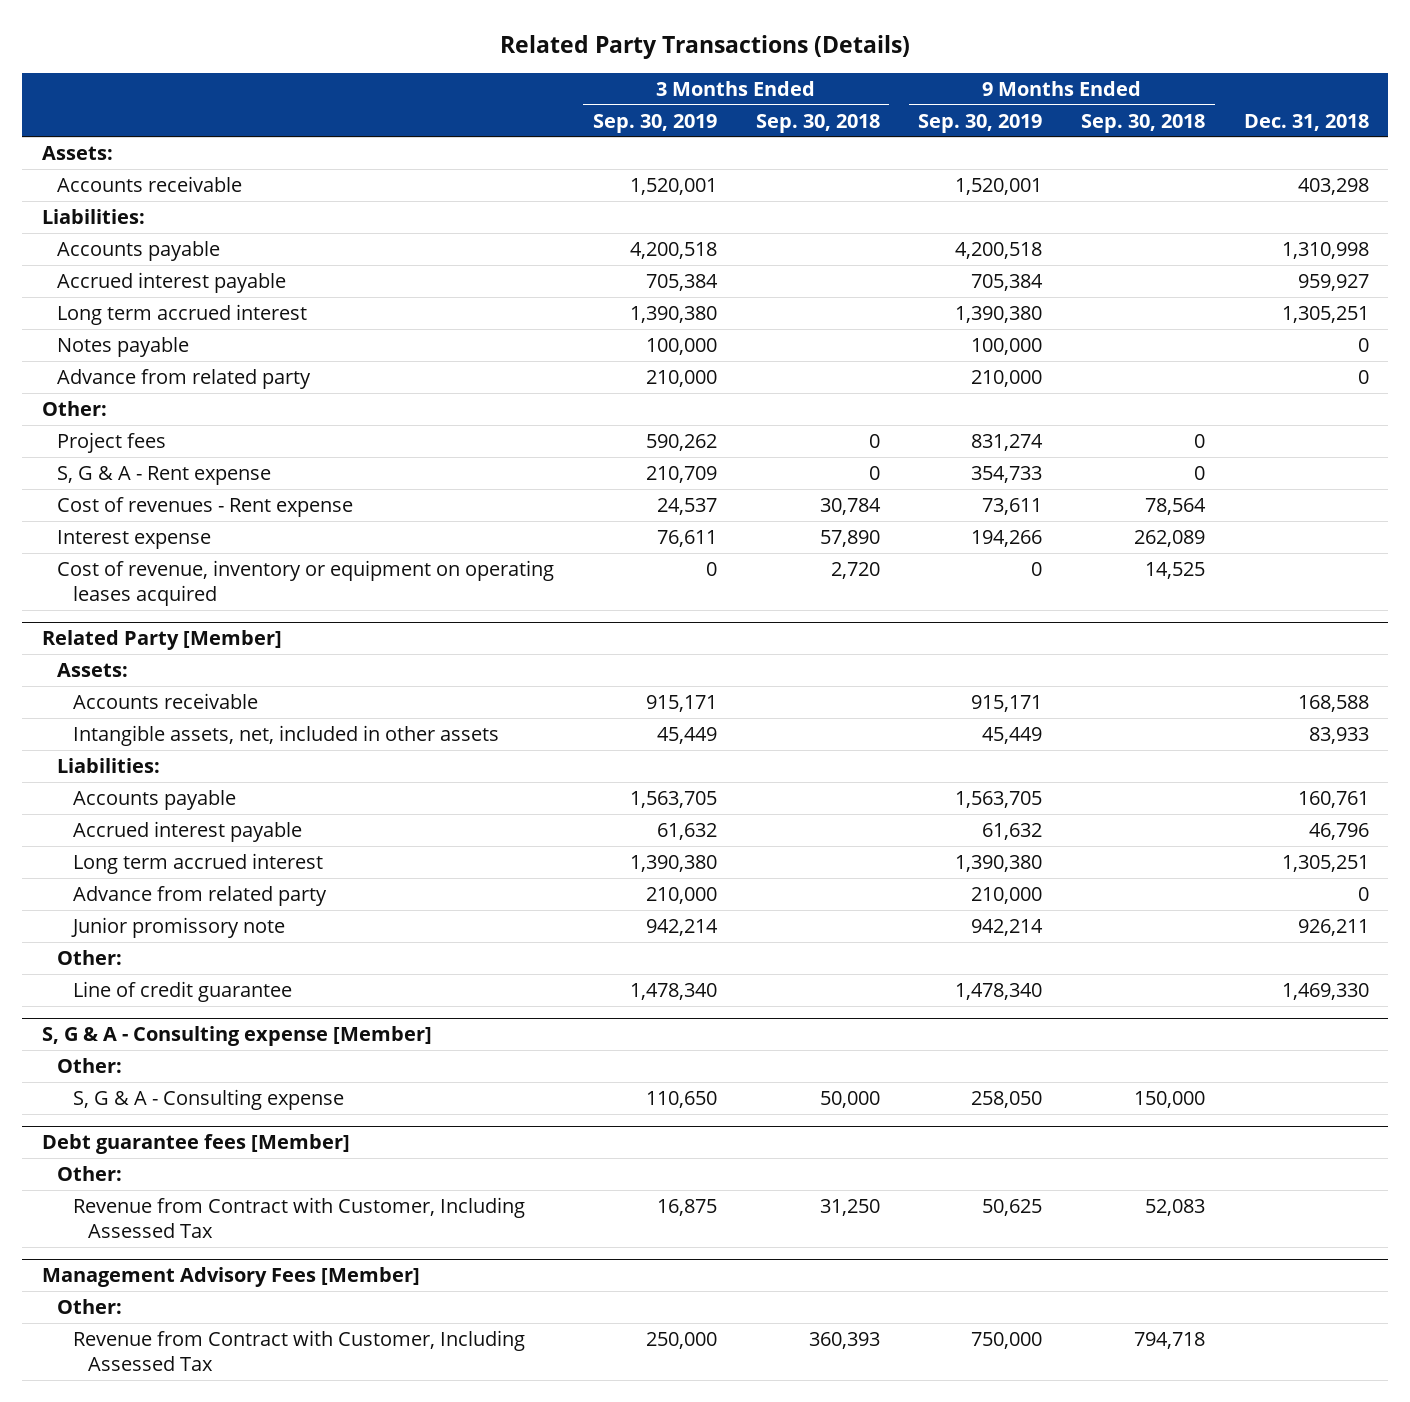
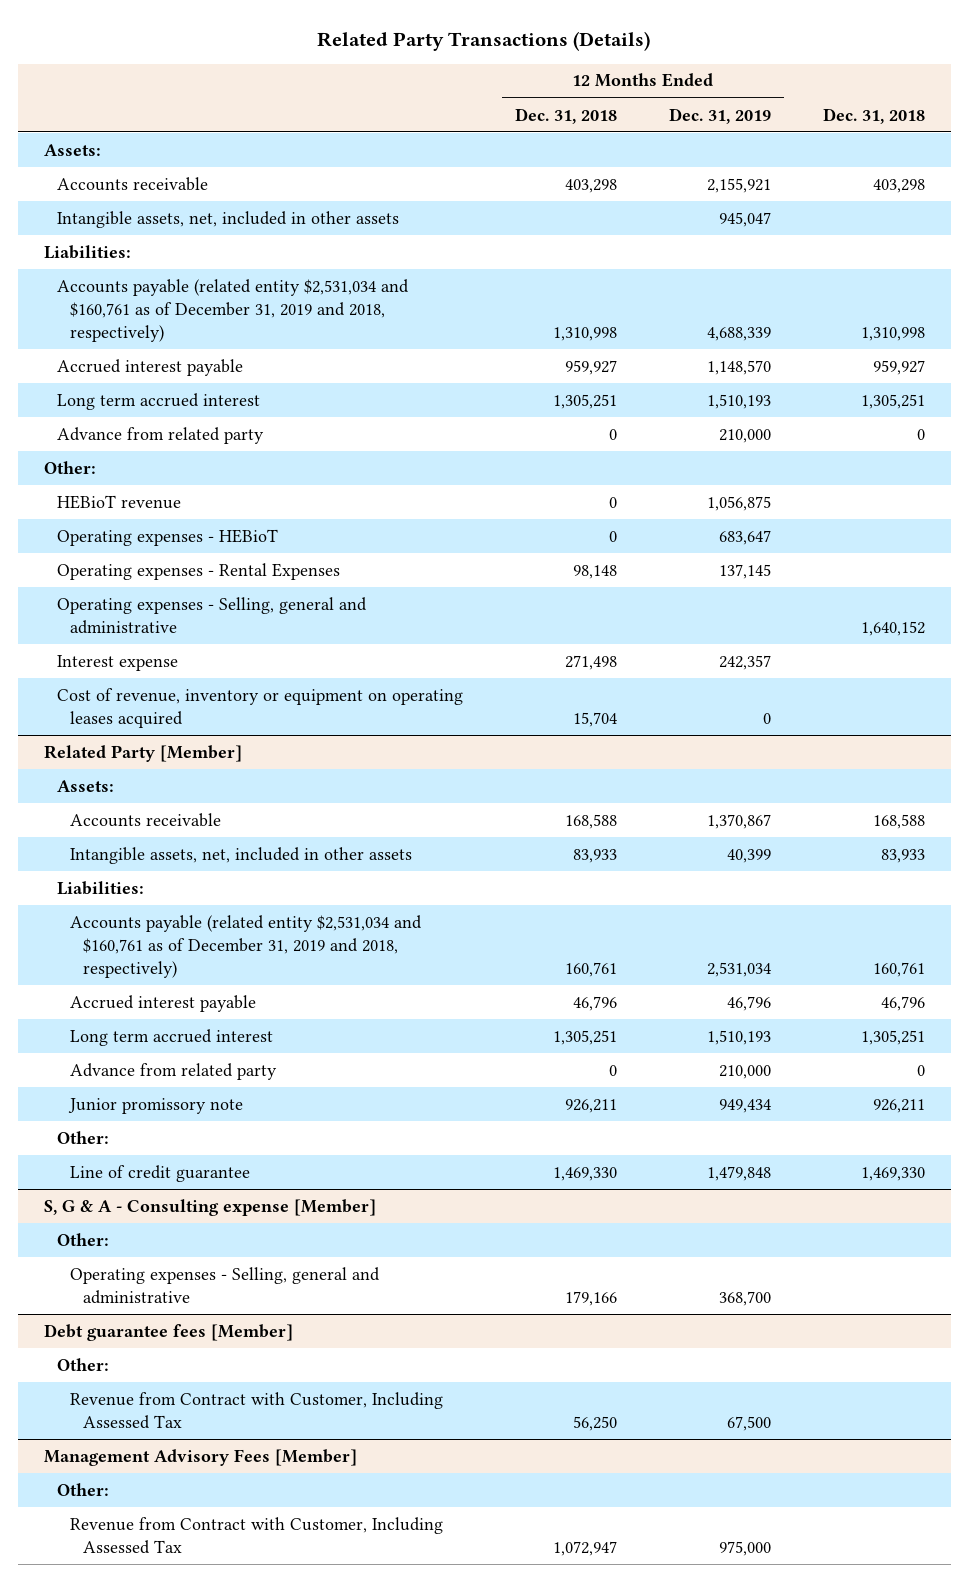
- | 3 Months Ended Sep. 30, 2019 | 3 Months Ended Sep. 30, 2018 | 9 Months Ended Sep. 30, 2019 | 9 Months Ended Sep. 30, 2018 | Dec. 31, 2018
+ | 12 Months Ended Dec. 31, 2018 | 12 Months Ended Dec. 31, 2019 | Dec. 31, 2018
+ Intangible assets, net, included in other assets | | 945,047 |
- Accounts payable | 4,200,518 | | 4,200,518 | | 1,310,998
+ Accounts payable (related entity $2,531,034 and $160,761 as of December 31, 2019 and 2018, respectively) | 1,310,998 | 4,688,339 | 1,310,998
- Notes payable | 100,000 | | 100,000 | | 0
- Project fees | 590,262 | 0 | 831,274 | 0 |
- S, G & A - Rent expense | 210,709 | 0 | 354,733 | 0 |
- Cost of revenues - Rent expense | 24,537 | 30,784 | 73,611 | 78,564 |
+ HEBioT revenue | 0 | 1,056,875 |
+ Operating expenses - HEBioT | 0 | 683,647 |
+ Operating expenses - Rental Expenses | 98,148 | 137,145 |
+ Operating expenses - Selling, general and administrative | | | 1,640,152
@ Related Party [Member]
- Accounts payable | 1,563,705 | | 1,563,705 | | 160,761
+ Accounts payable (related entity $2,531,034 and $160,761 as of December 31, 2019 and 2018, respectively) | 160,761 | 2,531,034 | 160,761
@ S, G & A - Consulting expense [Member]
- S, G & A - Consulting expense | 110,650 | 50,000 | 258,050 | 150,000 |
+ Operating expenses - Selling, general and administrative | 179,166 | 368,700 |

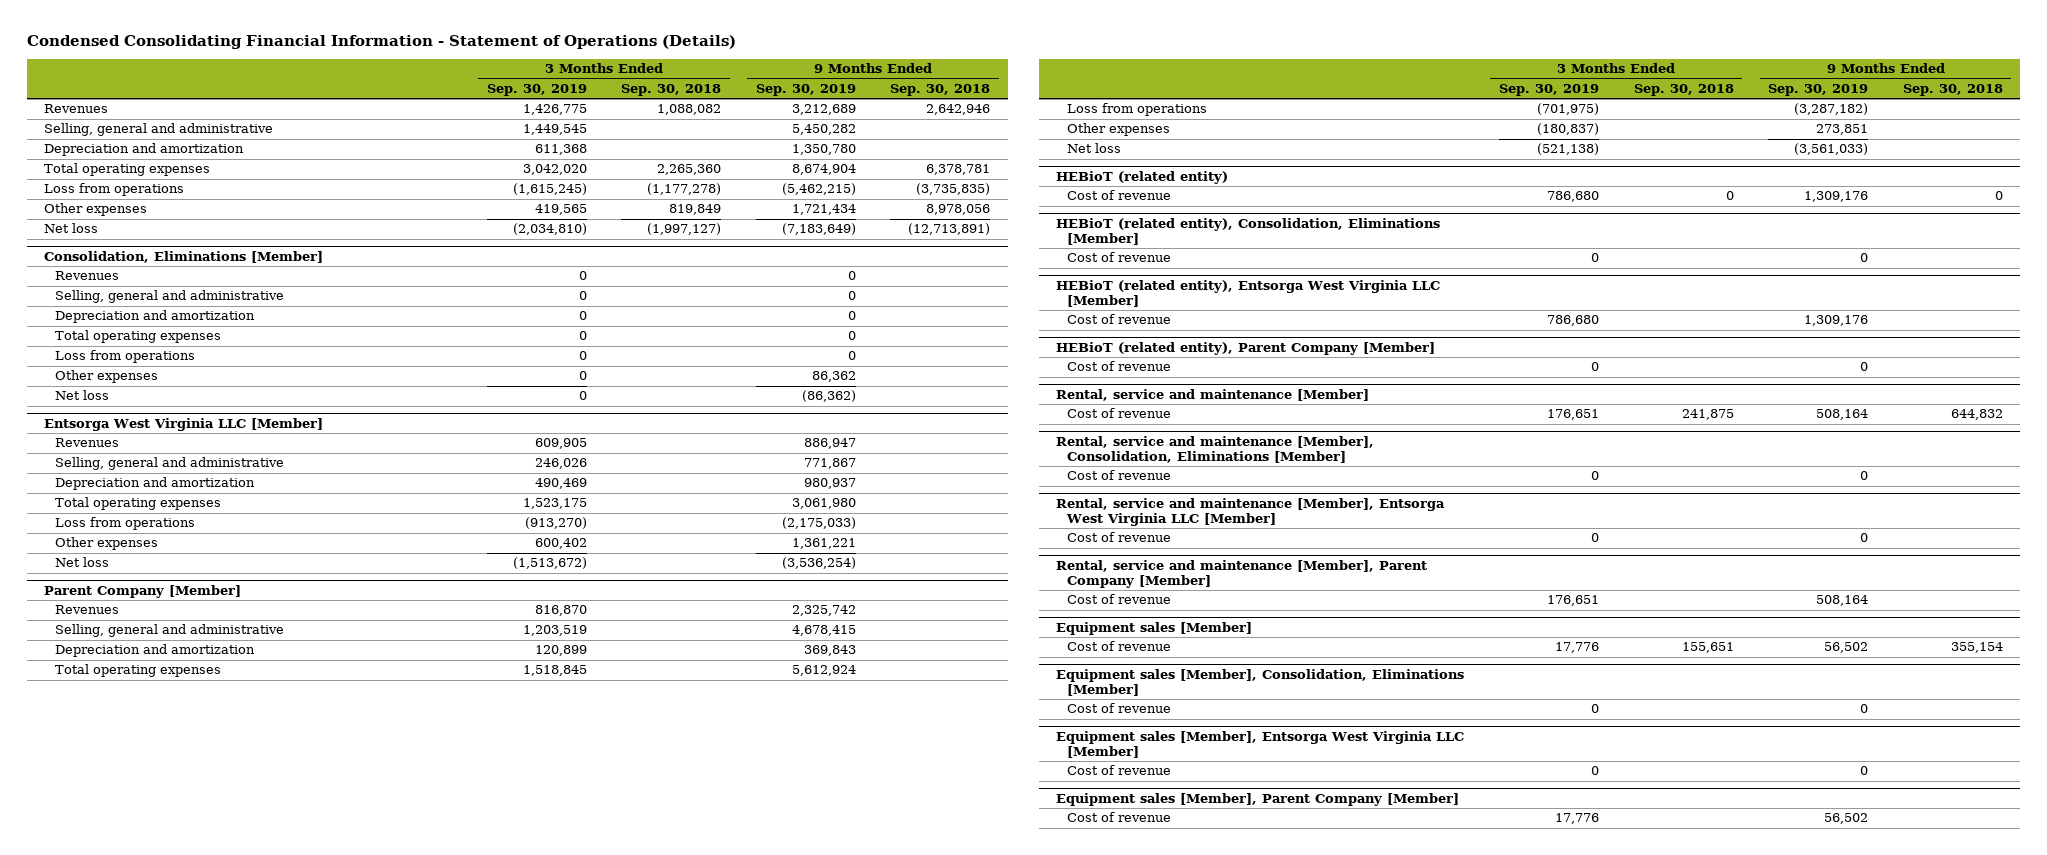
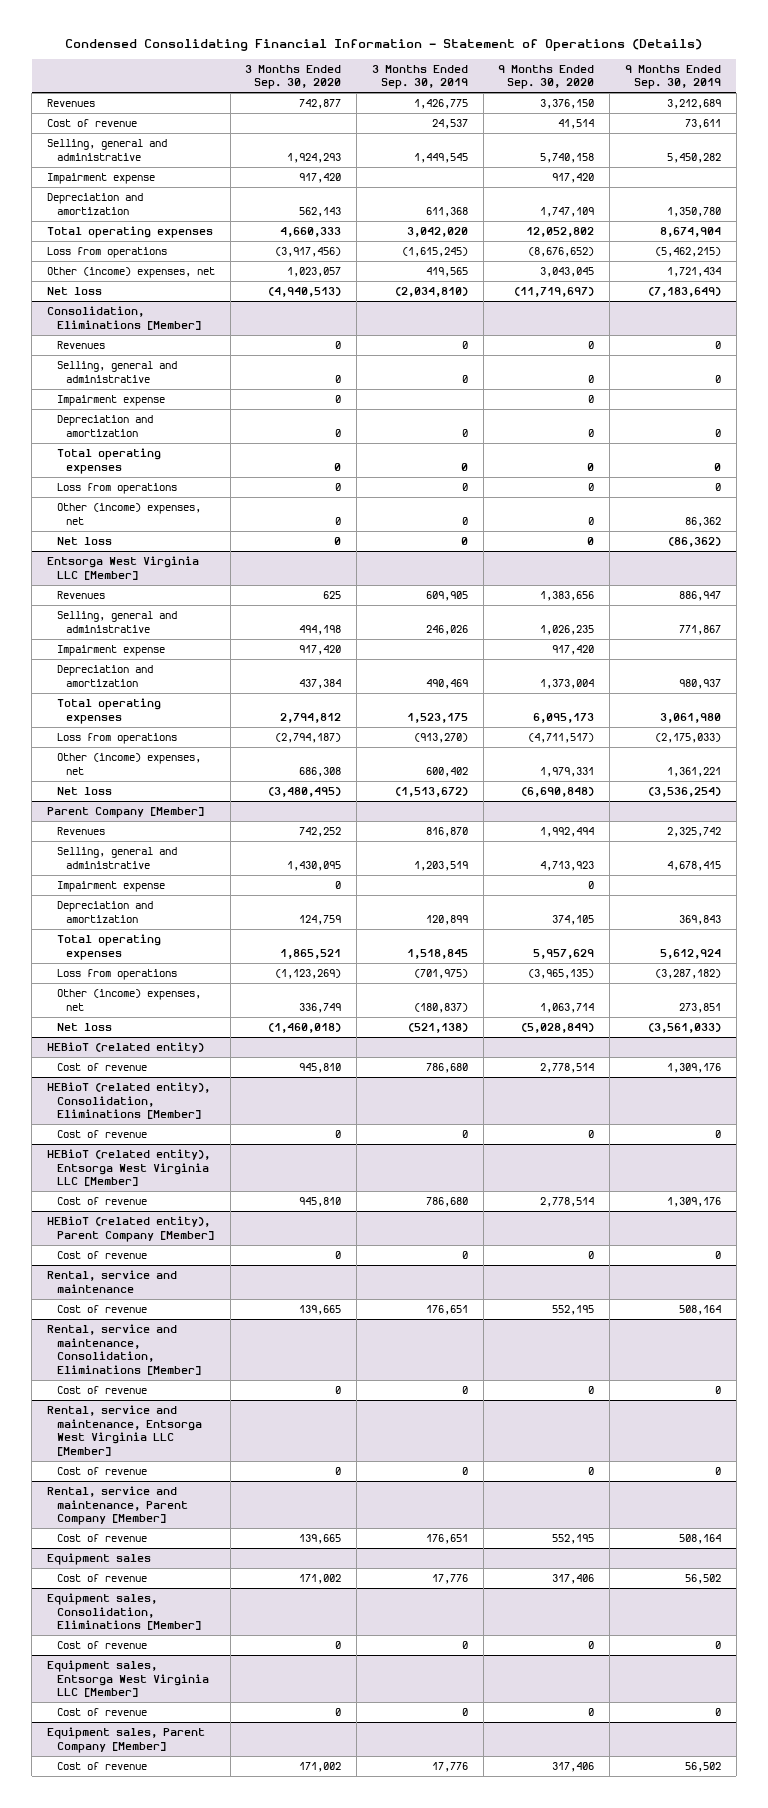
- | 3 Months Ended Sep. 30, 2019 | 3 Months Ended Sep. 30, 2018 | 9 Months Ended Sep. 30, 2019 | 9 Months Ended Sep. 30, 2018
+ | 3 Months Ended Sep. 30, 2020 | 3 Months Ended Sep. 30, 2019 | 9 Months Ended Sep. 30, 2020 | 9 Months Ended Sep. 30, 2019
+ Cost of revenue | | 24,537 | 41,514 | 73,611
+ Impairment expense | 917,420 | | 917,420 |
- Other expenses | 419,565 | 819,849 | 1,721,434 | 8,978,056
+ Other (income) expenses, net | 1,023,057 | 419,565 | 3,043,045 | 1,721,434
@ Consolidation, Eliminations [Member]
+ Impairment expense | 0 | | 0 |
- Other expenses | 0 | | 86,362 |
+ Other (income) expenses, net | 0 | 0 | 0 | 86,362
@ Entsorga West Virginia LLC [Member]
+ Impairment expense | 917,420 | | 917,420 |
- Other expenses | 600,402 | | 1,361,221 |
+ Other (income) expenses, net | 686,308 | 600,402 | 1,979,331 | 1,361,221
@ Parent Company [Member]
+ Impairment expense | 0 | | 0 |
- Other expenses | (180,837) | | 273,851 |
+ Other (income) expenses, net | 336,749 | (180,837) | 1,063,714 | 273,851
- Rental, service and maintenance [Member]
+ Rental, service and maintenance
- Rental, service and maintenance [Member], Consolidation, Eliminations [Member]
+ Rental, service and maintenance, Consolidation, Eliminations [Member]
- Rental, service and maintenance [Member], Entsorga West Virginia LLC [Member]
+ Rental, service and maintenance, Entsorga West Virginia LLC [Member]
- Rental, service and maintenance [Member], Parent Company [Member]
+ Rental, service and maintenance, Parent Company [Member]
- Equipment sales [Member]
+ Equipment sales
- Equipment sales [Member], Consolidation, Eliminations [Member]
+ Equipment sales, Consolidation, Eliminations [Member]
- Equipment sales [Member], Entsorga West Virginia LLC [Member]
+ Equipment sales, Entsorga West Virginia LLC [Member]
- Equipment sales [Member], Parent Company [Member]
+ Equipment sales, Parent Company [Member]

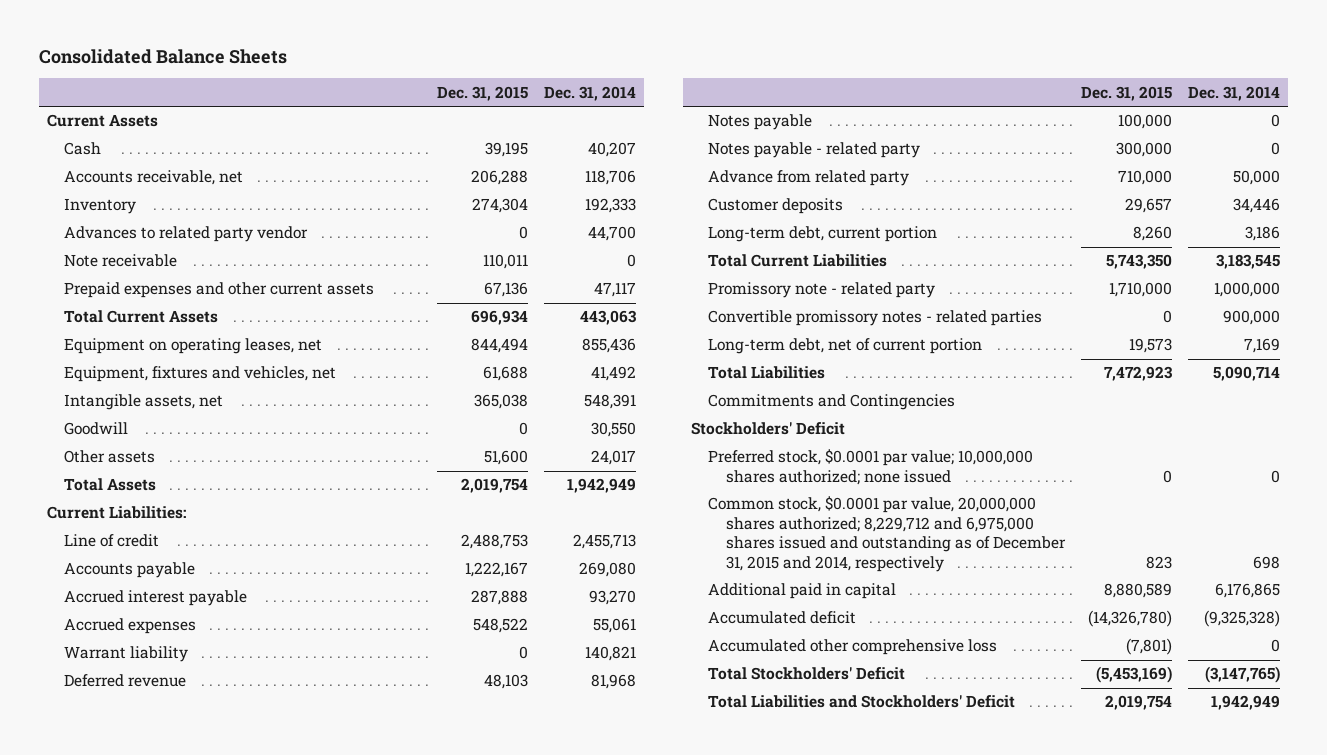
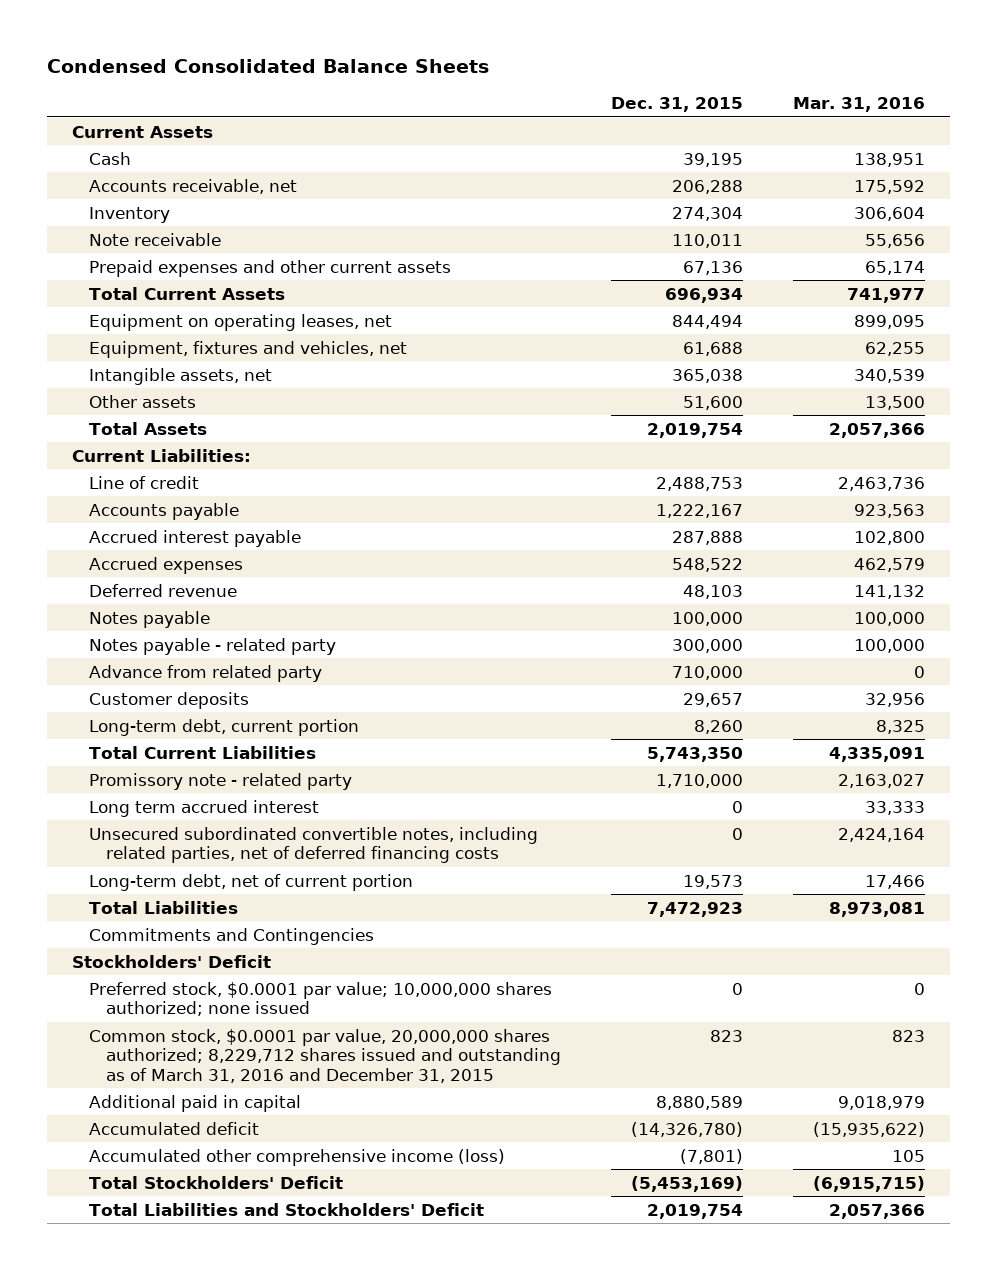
- Consolidated Balance Sheets
+ Condensed Consolidated Balance Sheets
- | Dec. 31, 2015 | Dec. 31, 2014
+ | Dec. 31, 2015 | Mar. 31, 2016
- Advances to related party vendor | 0 | 44,700
- Goodwill | 0 | 30,550
- Warrant liability | 0 | 140,821
- Convertible promissory notes - related parties | 0 | 900,000
+ Long term accrued interest | 0 | 33,333
+ Unsecured subordinated convertible notes, including related parties, net of deferred financing costs | 0 | 2,424,164
- Common stock, $0.0001 par value, 20,000,000 shares authorized; 8,229,712 and 6,975,000 shares issued and outstanding as of December 31, 2015 and 2014, respectively | 823 | 698
+ Common stock, $0.0001 par value, 20,000,000 shares authorized; 8,229,712 shares issued and outstanding as of March 31, 2016 and December 31, 2015 | 823 | 823
- Accumulated other comprehensive loss | (7,801) | 0
+ Accumulated other comprehensive income (loss) | (7,801) | 105

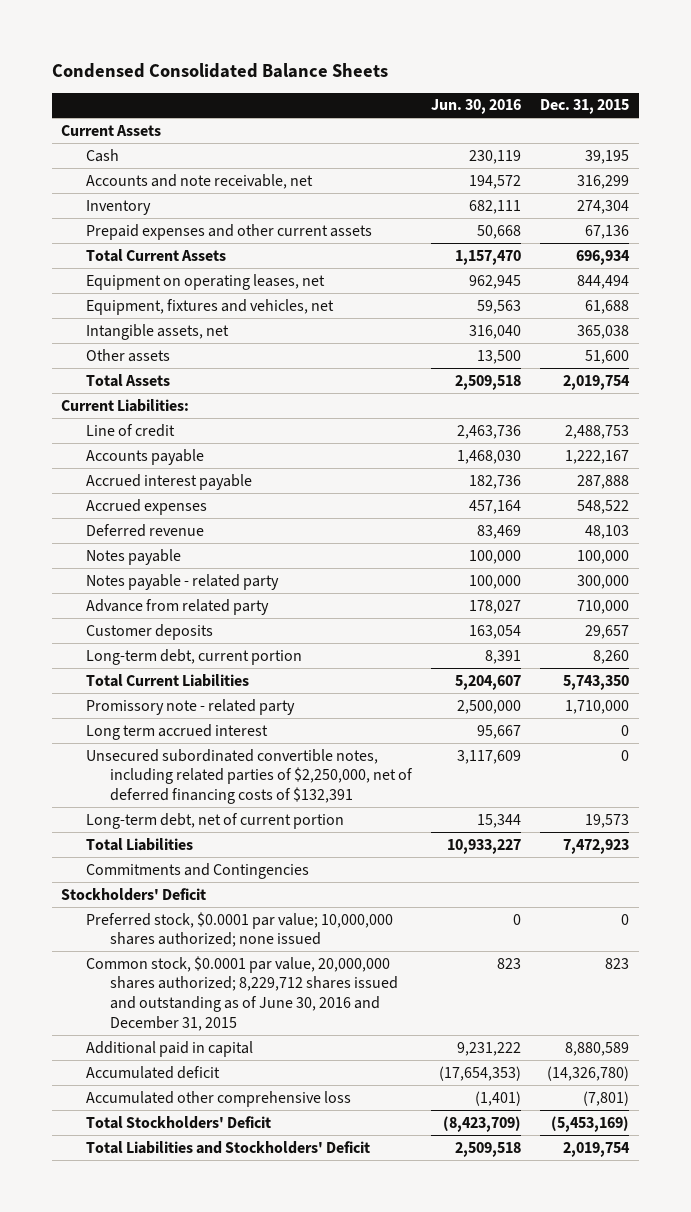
- | Dec. 31, 2015 | Mar. 31, 2016
+ | Jun. 30, 2016 | Dec. 31, 2015
- Accounts receivable, net | 206,288 | 175,592
+ Accounts and note receivable, net | 194,572 | 316,299
- Note receivable | 110,011 | 55,656
- Unsecured subordinated convertible notes, including related parties, net of deferred financing costs | 0 | 2,424,164
+ Unsecured subordinated convertible notes, including related parties of $2,250,000, net of deferred financing costs of $132,391 | 3,117,609 | 0
- Common stock, $0.0001 par value, 20,000,000 shares authorized; 8,229,712 shares issued and outstanding as of March 31, 2016 and December 31, 2015 | 823 | 823
+ Common stock, $0.0001 par value, 20,000,000 shares authorized; 8,229,712 shares issued and outstanding as of June 30, 2016 and December 31, 2015 | 823 | 823
- Accumulated other comprehensive income (loss) | (7,801) | 105
+ Accumulated other comprehensive loss | (1,401) | (7,801)

